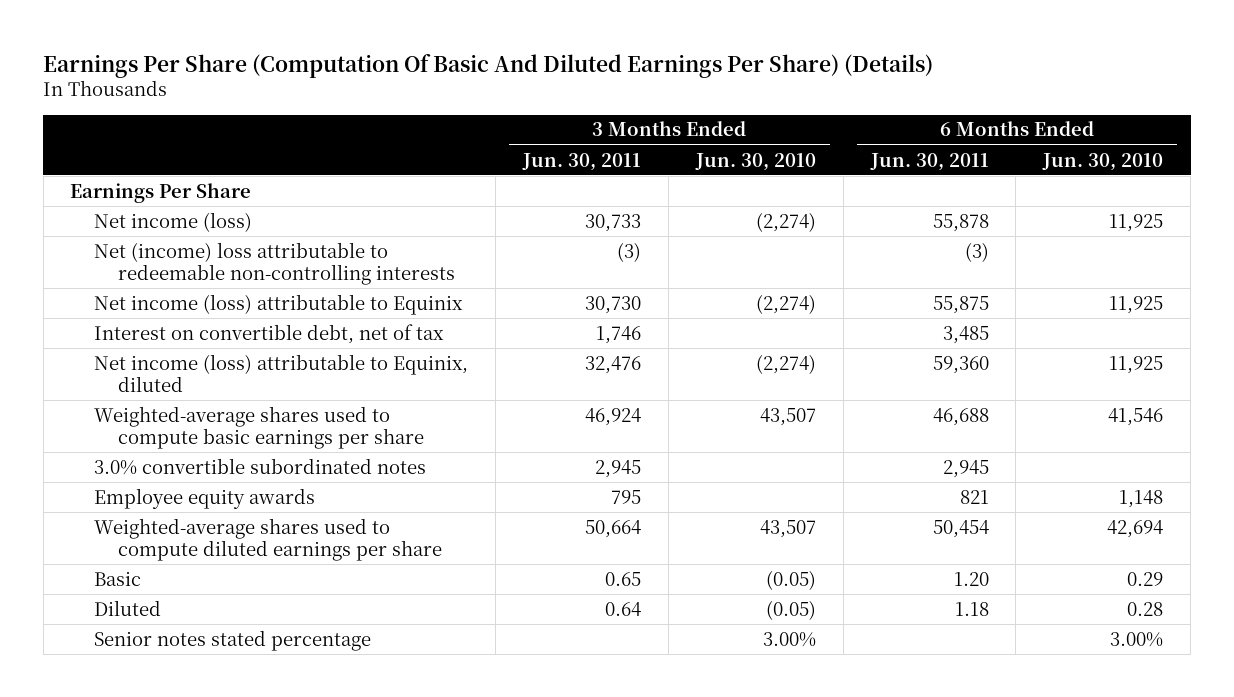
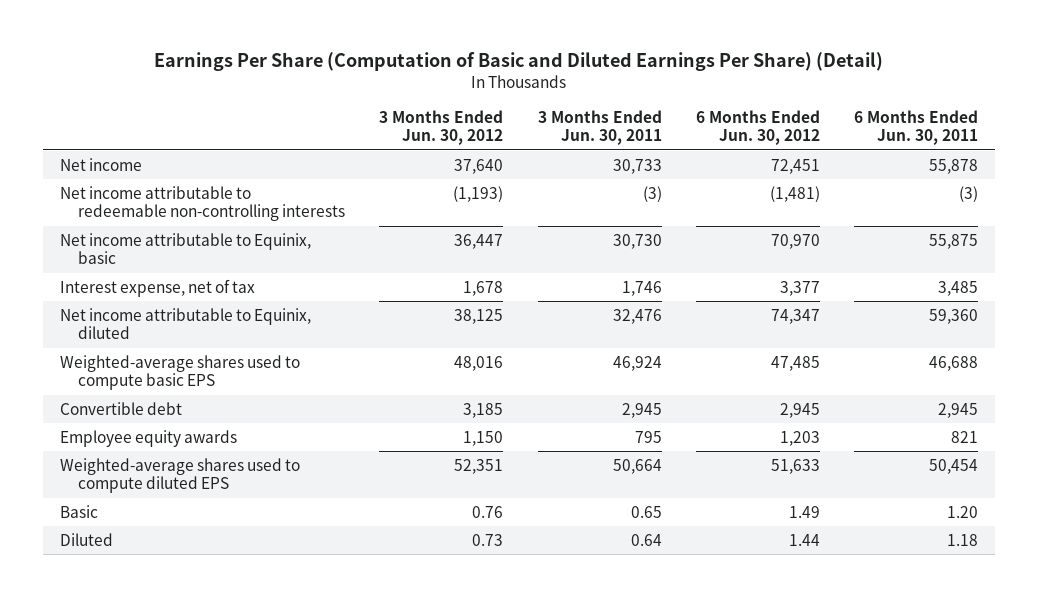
- Earnings Per Share (Computation Of Basic And Diluted Earnings Per Share) (Details)
+ Earnings Per Share (Computation of Basic and Diluted Earnings Per Share) (Detail)
- | 3 Months Ended Jun. 30, 2011 | 3 Months Ended Jun. 30, 2010 | 6 Months Ended Jun. 30, 2011 | 6 Months Ended Jun. 30, 2010
+ | 3 Months Ended Jun. 30, 2012 | 3 Months Ended Jun. 30, 2011 | 6 Months Ended Jun. 30, 2012 | 6 Months Ended Jun. 30, 2011
- Earnings Per Share
- Net income (loss) | 30,733 | (2,274) | 55,878 | 11,925
- Net (income) loss attributable to redeemable non-controlling interests | (3) | | (3) |
- Net income (loss) attributable to Equinix | 30,730 | (2,274) | 55,875 | 11,925
- Interest on convertible debt, net of tax | 1,746 | | 3,485 |
- Net income (loss) attributable to Equinix, diluted | 32,476 | (2,274) | 59,360 | 11,925
- Weighted-average shares used to compute basic earnings per share | 46,924 | 43,507 | 46,688 | 41,546
- 3.0% convertible subordinated notes | 2,945 | | 2,945 |
+ Net income | 37,640 | 30,733 | 72,451 | 55,878
+ Net income attributable to redeemable non-controlling interests | (1,193) | (3) | (1,481) | (3)
+ Net income attributable to Equinix, basic | 36,447 | 30,730 | 70,970 | 55,875
+ Interest expense, net of tax | 1,678 | 1,746 | 3,377 | 3,485
+ Net income attributable to Equinix, diluted | 38,125 | 32,476 | 74,347 | 59,360
+ Weighted-average shares used to compute basic EPS | 48,016 | 46,924 | 47,485 | 46,688
+ Convertible debt | 3,185 | 2,945 | 2,945 | 2,945
- Weighted-average shares used to compute diluted earnings per share | 50,664 | 43,507 | 50,454 | 42,694
+ Weighted-average shares used to compute diluted EPS | 52,351 | 50,664 | 51,633 | 50,454
- Senior notes stated percentage | | 3.00% | | 3.00%

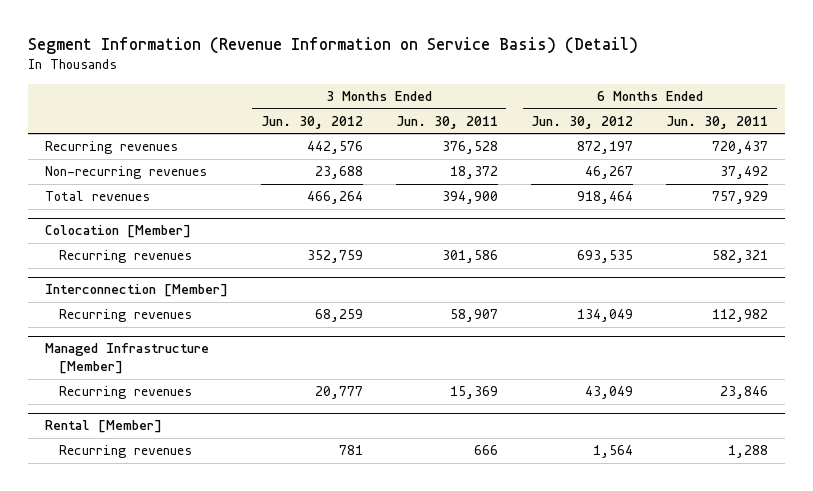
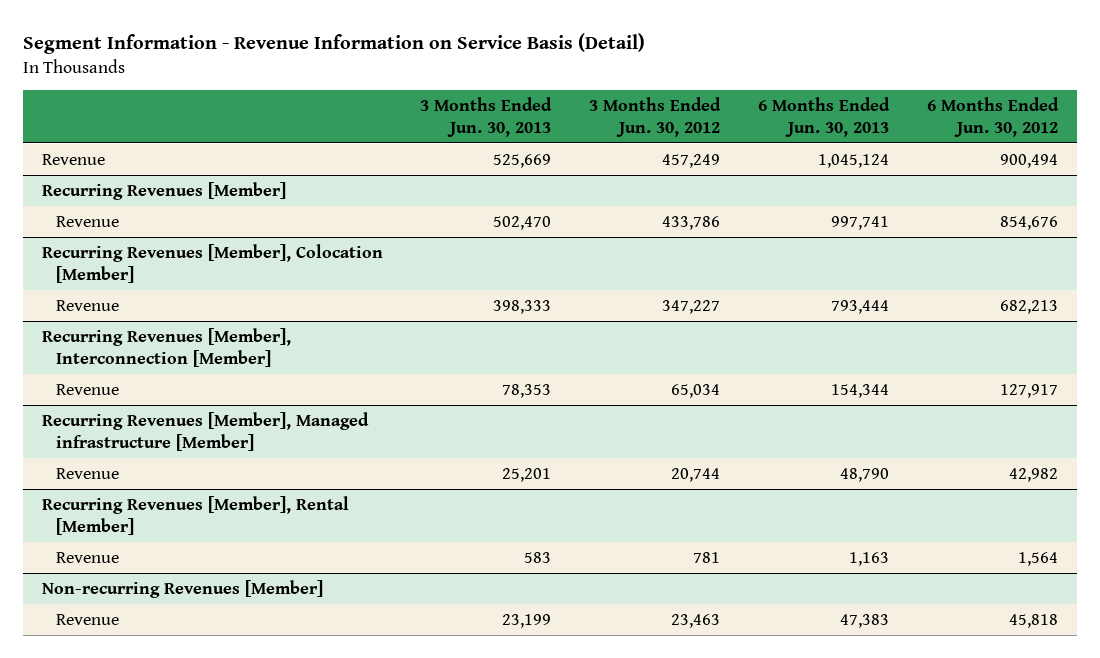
- Segment Information (Revenue Information on Service Basis) (Detail)
+ Segment Information - Revenue Information on Service Basis (Detail)
- | 3 Months Ended Jun. 30, 2012 | 3 Months Ended Jun. 30, 2011 | 6 Months Ended Jun. 30, 2012 | 6 Months Ended Jun. 30, 2011
+ | 3 Months Ended Jun. 30, 2013 | 3 Months Ended Jun. 30, 2012 | 6 Months Ended Jun. 30, 2013 | 6 Months Ended Jun. 30, 2012
- Recurring revenues | 442,576 | 376,528 | 872,197 | 720,437
- Non-recurring revenues | 23,688 | 18,372 | 46,267 | 37,492
- Total revenues | 466,264 | 394,900 | 918,464 | 757,929
- Colocation [Member]
- Recurring revenues | 352,759 | 301,586 | 693,535 | 582,321
- Interconnection [Member]
- Recurring revenues | 68,259 | 58,907 | 134,049 | 112,982
- Managed Infrastructure [Member]
- Recurring revenues | 20,777 | 15,369 | 43,049 | 23,846
- Rental [Member]
- Recurring revenues | 781 | 666 | 1,564 | 1,288
+ Revenue | 525,669 | 457,249 | 1,045,124 | 900,494
+ Recurring Revenues [Member]
+ Revenue | 502,470 | 433,786 | 997,741 | 854,676
+ Recurring Revenues [Member], Colocation [Member]
+ Revenue | 398,333 | 347,227 | 793,444 | 682,213
+ Recurring Revenues [Member], Interconnection [Member]
+ Revenue | 78,353 | 65,034 | 154,344 | 127,917
+ Recurring Revenues [Member], Managed infrastructure [Member]
+ Revenue | 25,201 | 20,744 | 48,790 | 42,982
+ Recurring Revenues [Member], Rental [Member]
+ Revenue | 583 | 781 | 1,163 | 1,564
+ Non-recurring Revenues [Member]
+ Revenue | 23,199 | 23,463 | 47,383 | 45,818

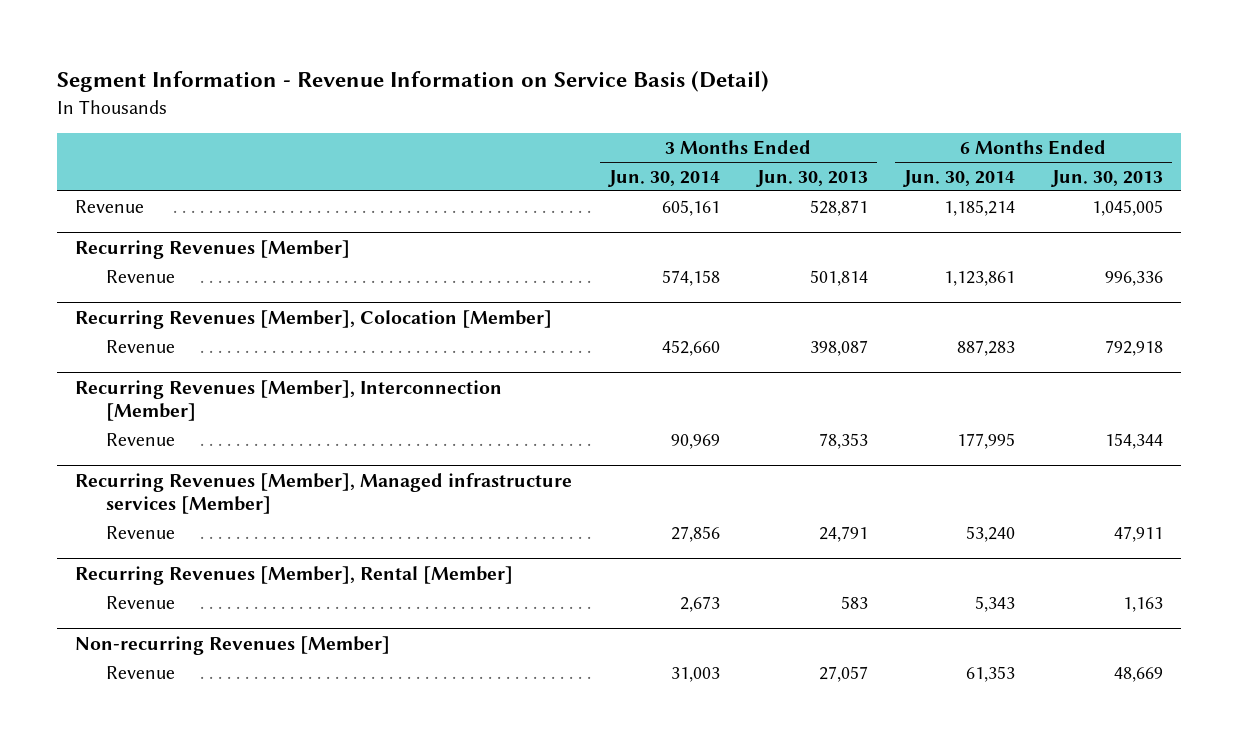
- | 3 Months Ended Jun. 30, 2013 | 3 Months Ended Jun. 30, 2012 | 6 Months Ended Jun. 30, 2013 | 6 Months Ended Jun. 30, 2012
+ | 3 Months Ended Jun. 30, 2014 | 3 Months Ended Jun. 30, 2013 | 6 Months Ended Jun. 30, 2014 | 6 Months Ended Jun. 30, 2013
- Revenue | 525,669 | 457,249 | 1,045,124 | 900,494
+ Revenue | 605,161 | 528,871 | 1,185,214 | 1,045,005
@ Recurring Revenues [Member]
- Revenue | 502,470 | 433,786 | 997,741 | 854,676
+ Revenue | 574,158 | 501,814 | 1,123,861 | 996,336
@ Recurring Revenues [Member], Colocation [Member]
- Revenue | 398,333 | 347,227 | 793,444 | 682,213
+ Revenue | 452,660 | 398,087 | 887,283 | 792,918
- Recurring Revenues [Member], Managed infrastructure [Member]
- Revenue | 25,201 | 20,744 | 48,790 | 42,982
+ Recurring Revenues [Member], Managed infrastructure services [Member]
+ Revenue | 27,856 | 24,791 | 53,240 | 47,911
@ Non-recurring Revenues [Member]
- Revenue | 23,199 | 23,463 | 47,383 | 45,818
+ Revenue | 31,003 | 27,057 | 61,353 | 48,669

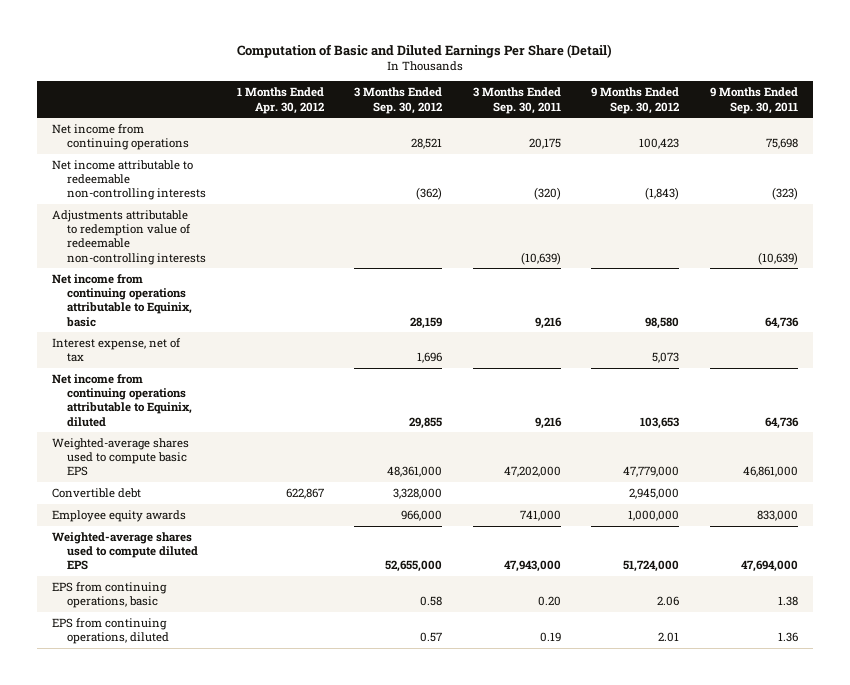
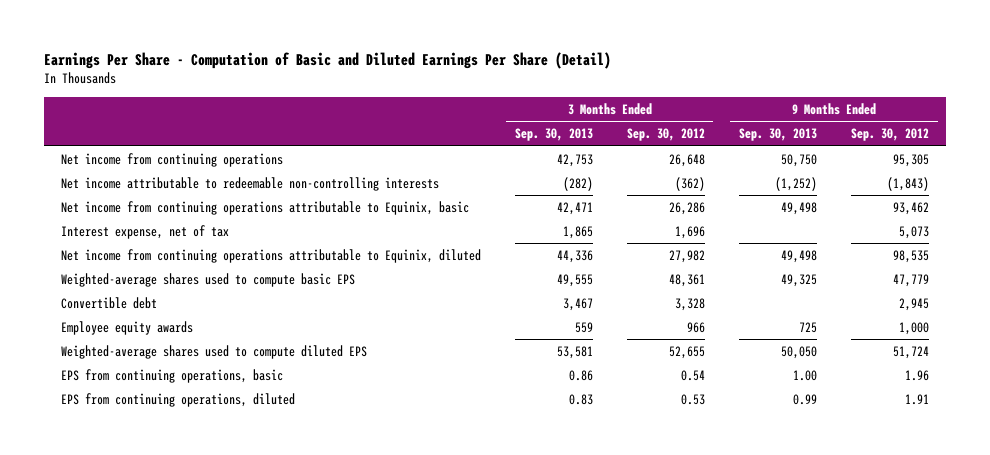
- Computation of Basic and Diluted Earnings Per Share (Detail)
+ Earnings Per Share - Computation of Basic and Diluted Earnings Per Share (Detail)
- | 1 Months Ended Apr. 30, 2012 | 3 Months Ended Sep. 30, 2012 | 3 Months Ended Sep. 30, 2011 | 9 Months Ended Sep. 30, 2012 | 9 Months Ended Sep. 30, 2011
+ | 3 Months Ended Sep. 30, 2013 | 3 Months Ended Sep. 30, 2012 | 9 Months Ended Sep. 30, 2013 | 9 Months Ended Sep. 30, 2012
- Net income from continuing operations | | 28,521 | 20,175 | 100,423 | 75,698
+ Net income from continuing operations | 42,753 | 26,648 | 50,750 | 95,305
- Adjustments attributable to redemption value of redeemable non-controlling interests | | | (10,639) | | (10,639)
- Net income from continuing operations attributable to Equinix, basic | | 28,159 | 9,216 | 98,580 | 64,736
+ Net income from continuing operations attributable to Equinix, basic | 42,471 | 26,286 | 49,498 | 93,462
- Net income from continuing operations attributable to Equinix, diluted | | 29,855 | 9,216 | 103,653 | 64,736
- Weighted-average shares used to compute basic EPS | | 48,361,000 | 47,202,000 | 47,779,000 | 46,861,000
- Convertible debt | 622,867 | 3,328,000 | | 2,945,000 |
- Employee equity awards | | 966,000 | 741,000 | 1,000,000 | 833,000
- Weighted-average shares used to compute diluted EPS | | 52,655,000 | 47,943,000 | 51,724,000 | 47,694,000
- EPS from continuing operations, basic | | 0.58 | 0.20 | 2.06 | 1.38
- EPS from continuing operations, diluted | | 0.57 | 0.19 | 2.01 | 1.36
+ Net income from continuing operations attributable to Equinix, diluted | 44,336 | 27,982 | 49,498 | 98,535
+ Weighted-average shares used to compute basic EPS | 49,555 | 48,361 | 49,325 | 47,779
+ Convertible debt | 3,467 | 3,328 | | 2,945
+ Employee equity awards | 559 | 966 | 725 | 1,000
+ Weighted-average shares used to compute diluted EPS | 53,581 | 52,655 | 50,050 | 51,724
+ EPS from continuing operations, basic | 0.86 | 0.54 | 1.00 | 1.96
+ EPS from continuing operations, diluted | 0.83 | 0.53 | 0.99 | 1.91

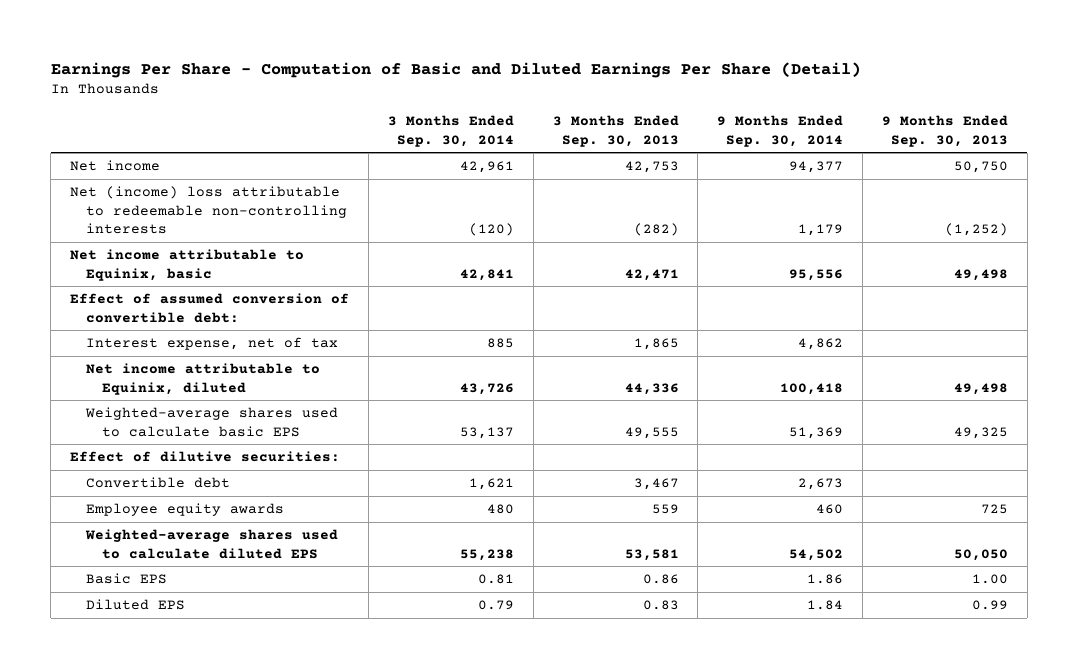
- | 3 Months Ended Sep. 30, 2013 | 3 Months Ended Sep. 30, 2012 | 9 Months Ended Sep. 30, 2013 | 9 Months Ended Sep. 30, 2012
+ | 3 Months Ended Sep. 30, 2014 | 3 Months Ended Sep. 30, 2013 | 9 Months Ended Sep. 30, 2014 | 9 Months Ended Sep. 30, 2013
- Net income from continuing operations | 42,753 | 26,648 | 50,750 | 95,305
- Net income attributable to redeemable non-controlling interests | (282) | (362) | (1,252) | (1,843)
- Net income from continuing operations attributable to Equinix, basic | 42,471 | 26,286 | 49,498 | 93,462
+ Net income | 42,961 | 42,753 | 94,377 | 50,750
+ Net (income) loss attributable to redeemable non-controlling interests | (120) | (282) | 1,179 | (1,252)
+ Net income attributable to Equinix, basic | 42,841 | 42,471 | 95,556 | 49,498
+ Effect of assumed conversion of convertible debt:
- Net income from continuing operations attributable to Equinix, diluted | 44,336 | 27,982 | 49,498 | 98,535
- Weighted-average shares used to compute basic EPS | 49,555 | 48,361 | 49,325 | 47,779
+ Net income attributable to Equinix, diluted | 43,726 | 44,336 | 100,418 | 49,498
+ Weighted-average shares used to calculate basic EPS | 53,137 | 49,555 | 51,369 | 49,325
+ Effect of dilutive securities:
- Weighted-average shares used to compute diluted EPS | 53,581 | 52,655 | 50,050 | 51,724
- EPS from continuing operations, basic | 0.86 | 0.54 | 1.00 | 1.96
- EPS from continuing operations, diluted | 0.83 | 0.53 | 0.99 | 1.91
+ Weighted-average shares used to calculate diluted EPS | 55,238 | 53,581 | 54,502 | 50,050
+ Basic EPS | 0.81 | 0.86 | 1.86 | 1.00
+ Diluted EPS | 0.79 | 0.83 | 1.84 | 0.99

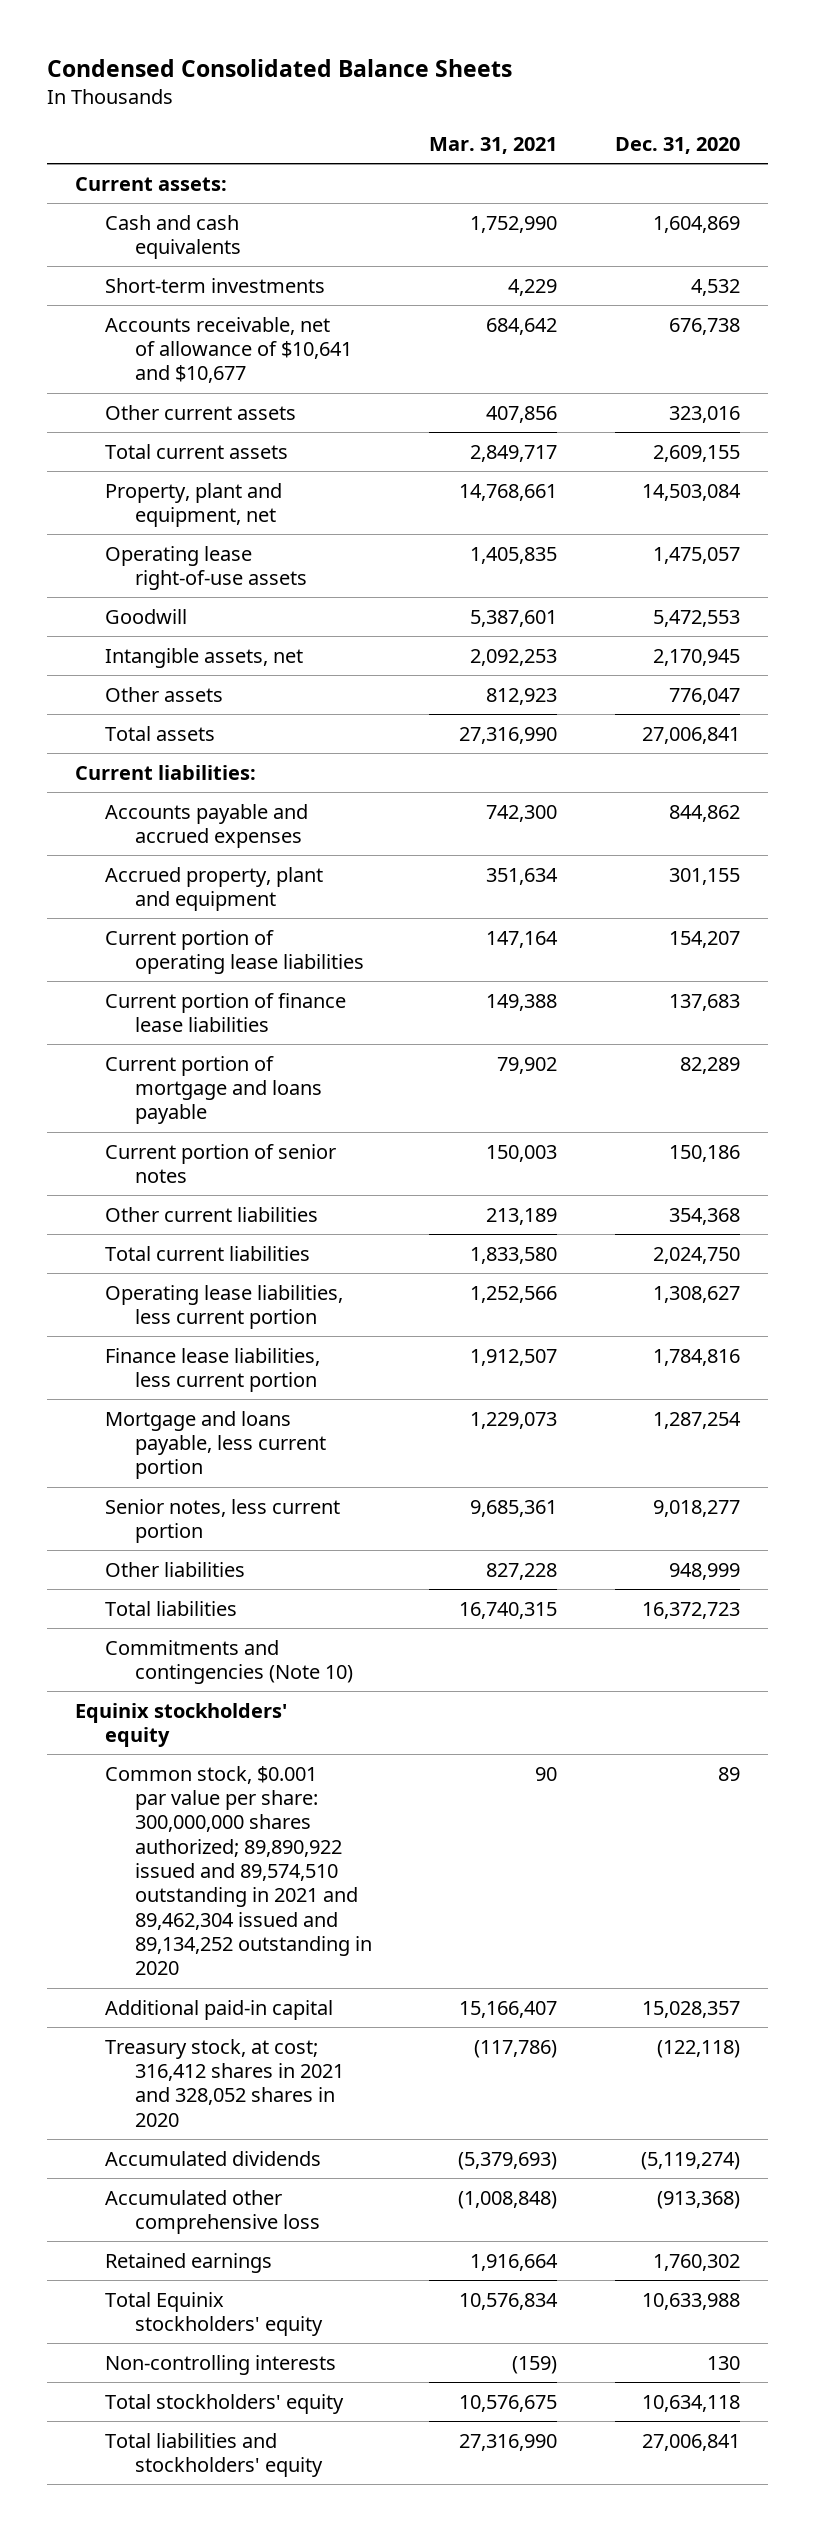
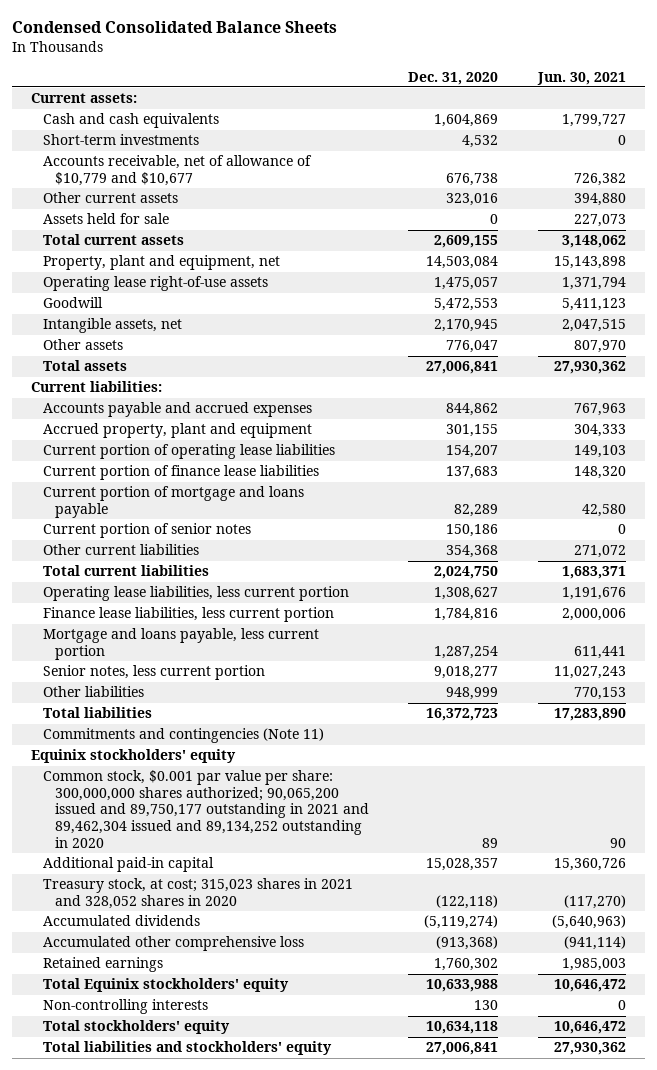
- | Mar. 31, 2021 | Dec. 31, 2020
+ | Dec. 31, 2020 | Jun. 30, 2021
- Accounts receivable, net of allowance of $10,641 and $10,677 | 684,642 | 676,738
+ Accounts receivable, net of allowance of $10,779 and $10,677 | 676,738 | 726,382
+ Assets held for sale | 0 | 227,073
- Commitments and contingencies (Note 10)
+ Commitments and contingencies (Note 11)
- Common stock, $0.001 par value per share: 300,000,000 shares authorized; 89,890,922 issued and 89,574,510 outstanding in 2021 and 89,462,304 issued and 89,134,252 outstanding in 2020 | 90 | 89
+ Common stock, $0.001 par value per share: 300,000,000 shares authorized; 90,065,200 issued and 89,750,177 outstanding in 2021 and 89,462,304 issued and 89,134,252 outstanding in 2020 | 89 | 90
- Treasury stock, at cost; 316,412 shares in 2021 and 328,052 shares in 2020 | (117,786) | (122,118)
+ Treasury stock, at cost; 315,023 shares in 2021 and 328,052 shares in 2020 | (122,118) | (117,270)

